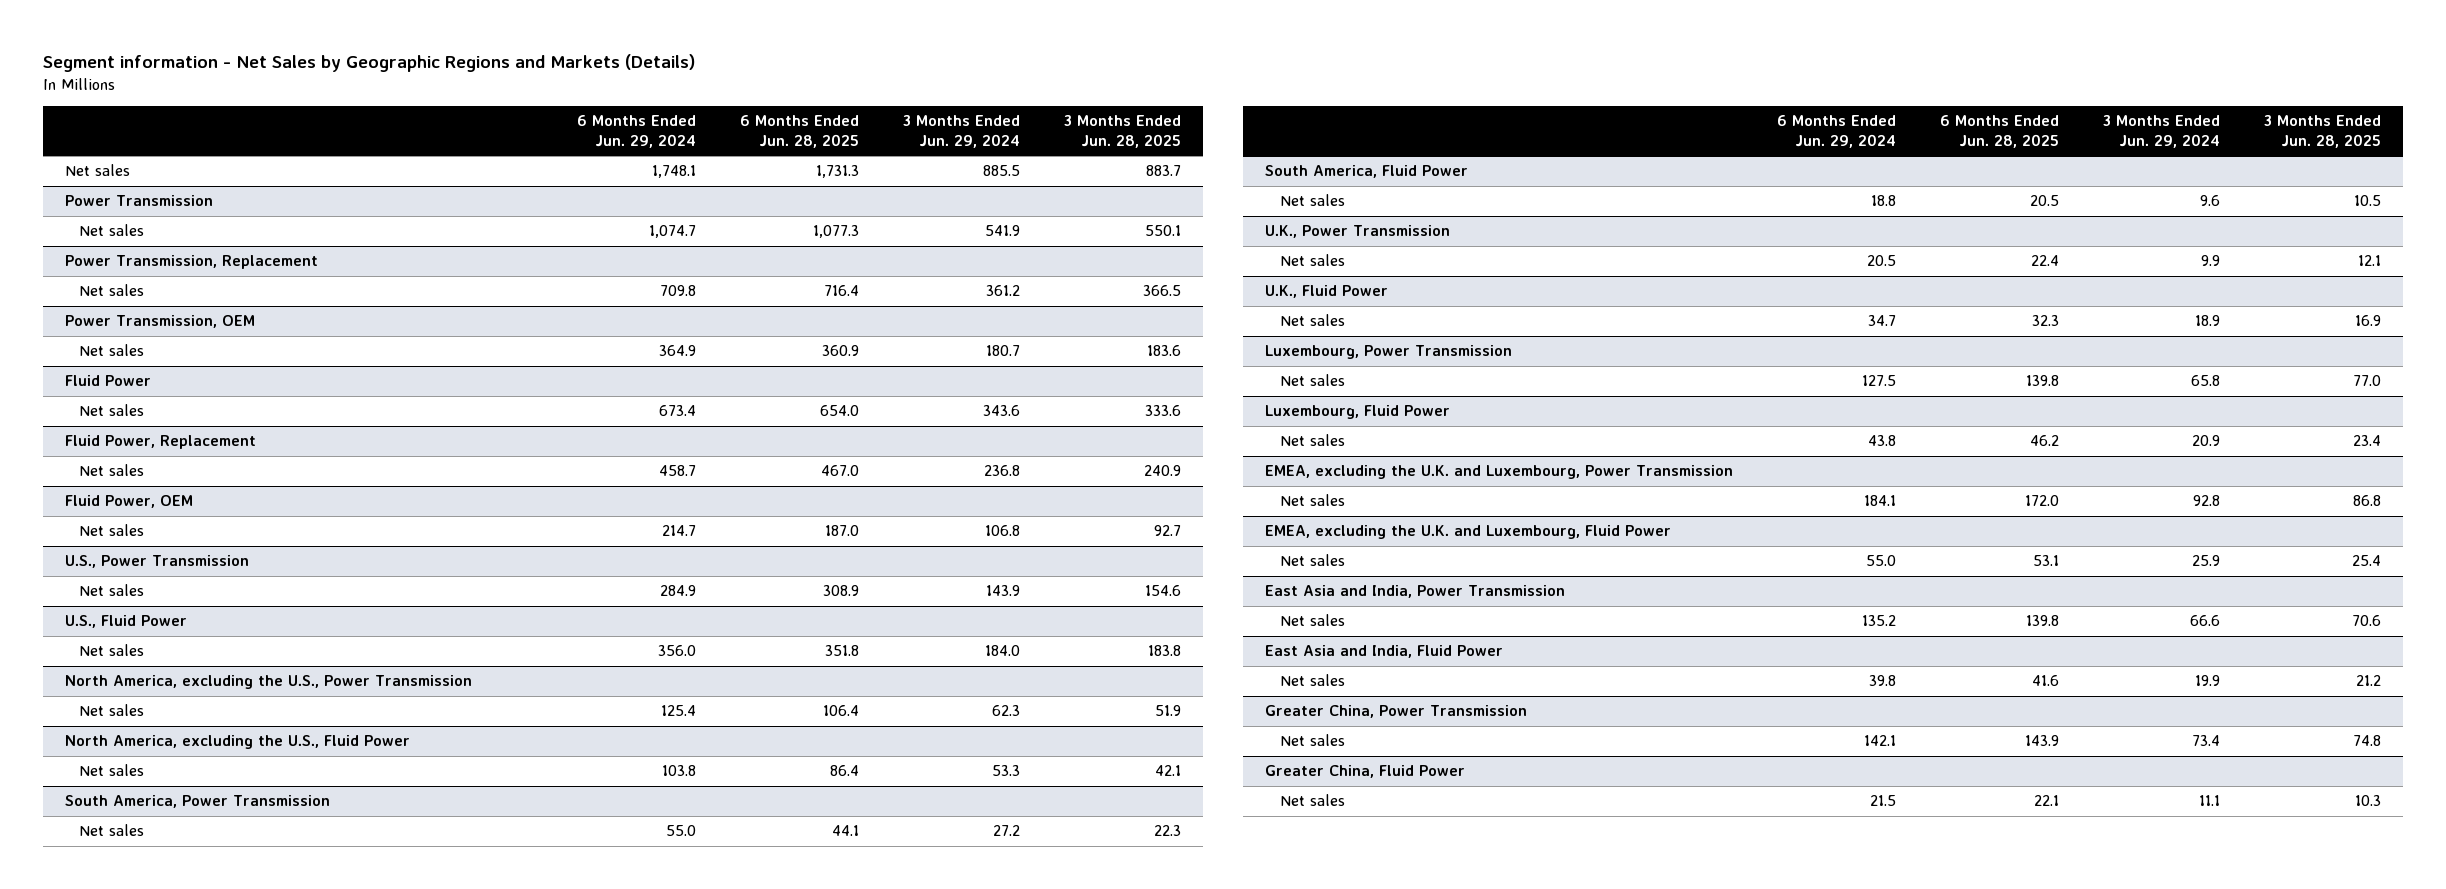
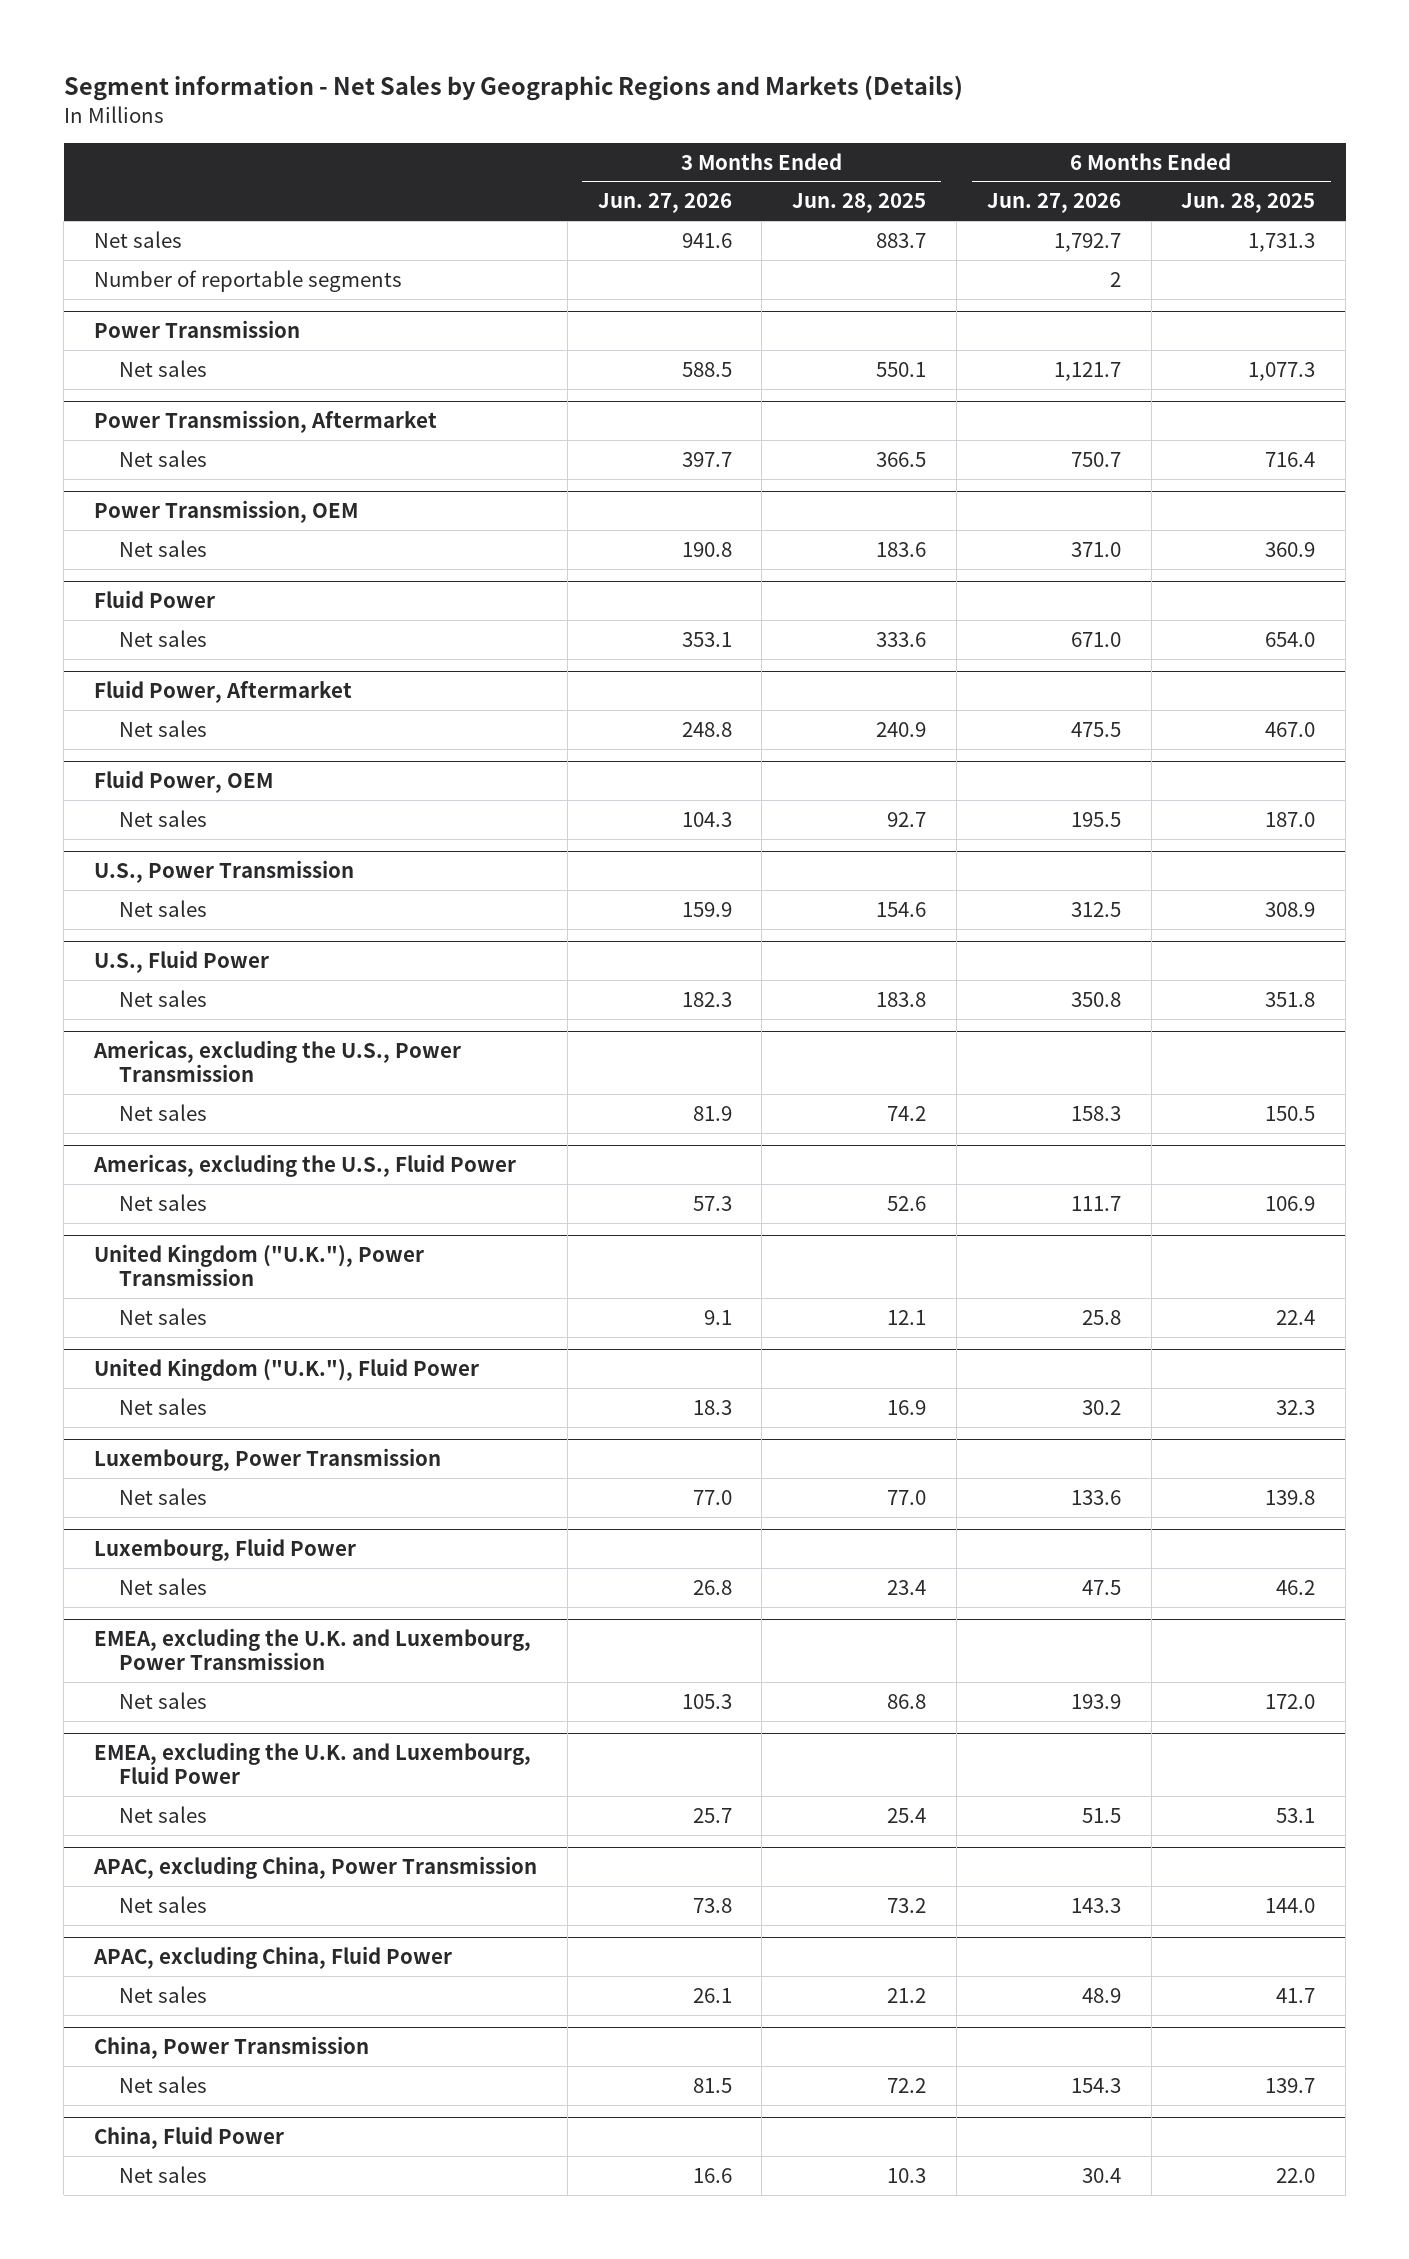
- | 6 Months Ended Jun. 29, 2024 | 6 Months Ended Jun. 28, 2025 | 3 Months Ended Jun. 29, 2024 | 3 Months Ended Jun. 28, 2025
+ | 3 Months Ended Jun. 27, 2026 | 3 Months Ended Jun. 28, 2025 | 6 Months Ended Jun. 27, 2026 | 6 Months Ended Jun. 28, 2025
+ Number of reportable segments | | | 2 |
- Power Transmission, Replacement
+ Power Transmission, Aftermarket
- Fluid Power, Replacement
+ Fluid Power, Aftermarket
- North America, excluding the U.S., Power Transmission
- Net sales | 125.4 | 106.4 | 62.3 | 51.9
- North America, excluding the U.S., Fluid Power
- Net sales | 103.8 | 86.4 | 53.3 | 42.1
- South America, Power Transmission
- Net sales | 55.0 | 44.1 | 27.2 | 22.3
- South America, Fluid Power
- Net sales | 18.8 | 20.5 | 9.6 | 10.5
- U.K., Power Transmission
+ Americas, excluding the U.S., Power Transmission
+ Net sales | 81.9 | 74.2 | 158.3 | 150.5
+ Americas, excluding the U.S., Fluid Power
+ Net sales | 57.3 | 52.6 | 111.7 | 106.9
+ United Kingdom ("U.K."), Power Transmission
- U.K., Fluid Power
+ United Kingdom ("U.K."), Fluid Power
- East Asia and India, Power Transmission
- Net sales | 135.2 | 139.8 | 66.6 | 70.6
- East Asia and India, Fluid Power
- Net sales | 39.8 | 41.6 | 19.9 | 21.2
- Greater China, Power Transmission
- Net sales | 142.1 | 143.9 | 73.4 | 74.8
- Greater China, Fluid Power
- Net sales | 21.5 | 22.1 | 11.1 | 10.3
+ APAC, excluding China, Power Transmission
+ Net sales | 73.8 | 73.2 | 143.3 | 144.0
+ APAC, excluding China, Fluid Power
+ Net sales | 26.1 | 21.2 | 48.9 | 41.7
+ China, Power Transmission
+ Net sales | 81.5 | 72.2 | 154.3 | 139.7
+ China, Fluid Power
+ Net sales | 16.6 | 10.3 | 30.4 | 22.0

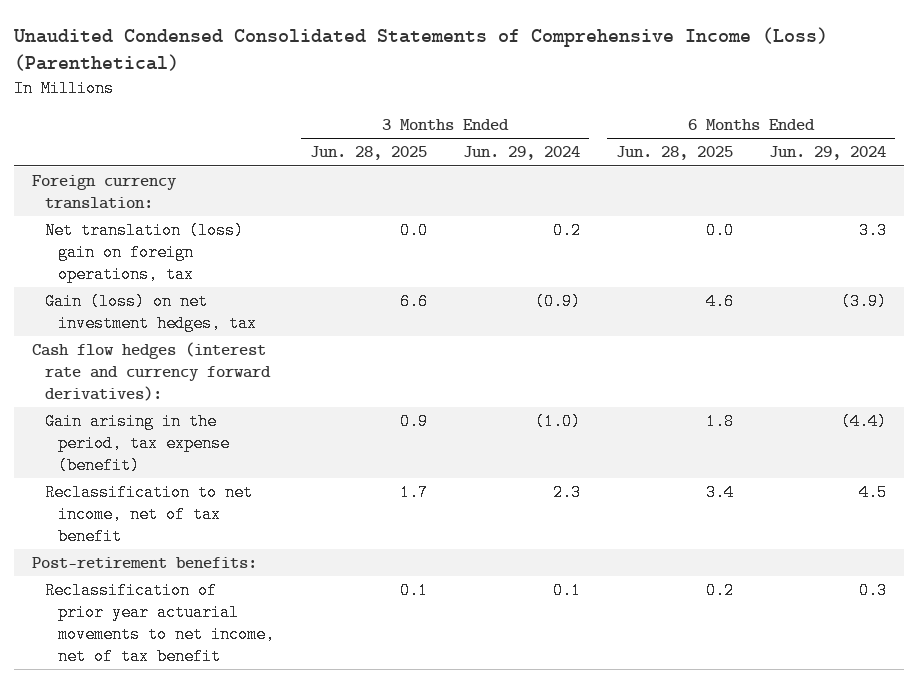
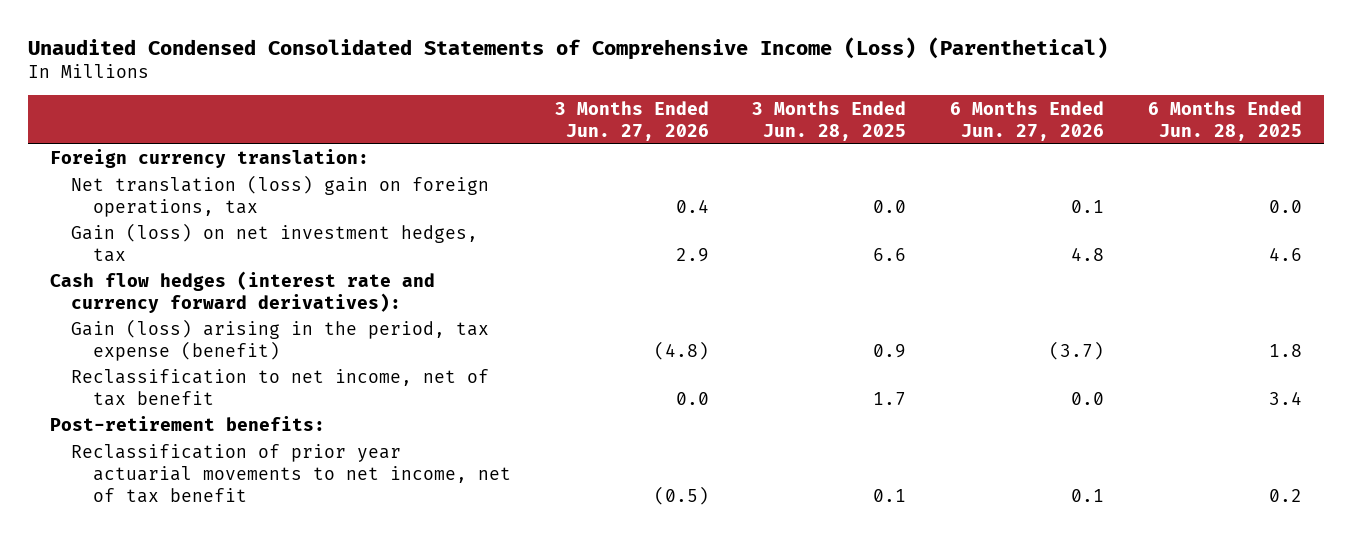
- | 3 Months Ended Jun. 28, 2025 | 3 Months Ended Jun. 29, 2024 | 6 Months Ended Jun. 28, 2025 | 6 Months Ended Jun. 29, 2024
+ | 3 Months Ended Jun. 27, 2026 | 3 Months Ended Jun. 28, 2025 | 6 Months Ended Jun. 27, 2026 | 6 Months Ended Jun. 28, 2025
- Gain arising in the period, tax expense (benefit) | 0.9 | (1.0) | 1.8 | (4.4)
+ Gain (loss) arising in the period, tax expense (benefit) | (4.8) | 0.9 | (3.7) | 1.8

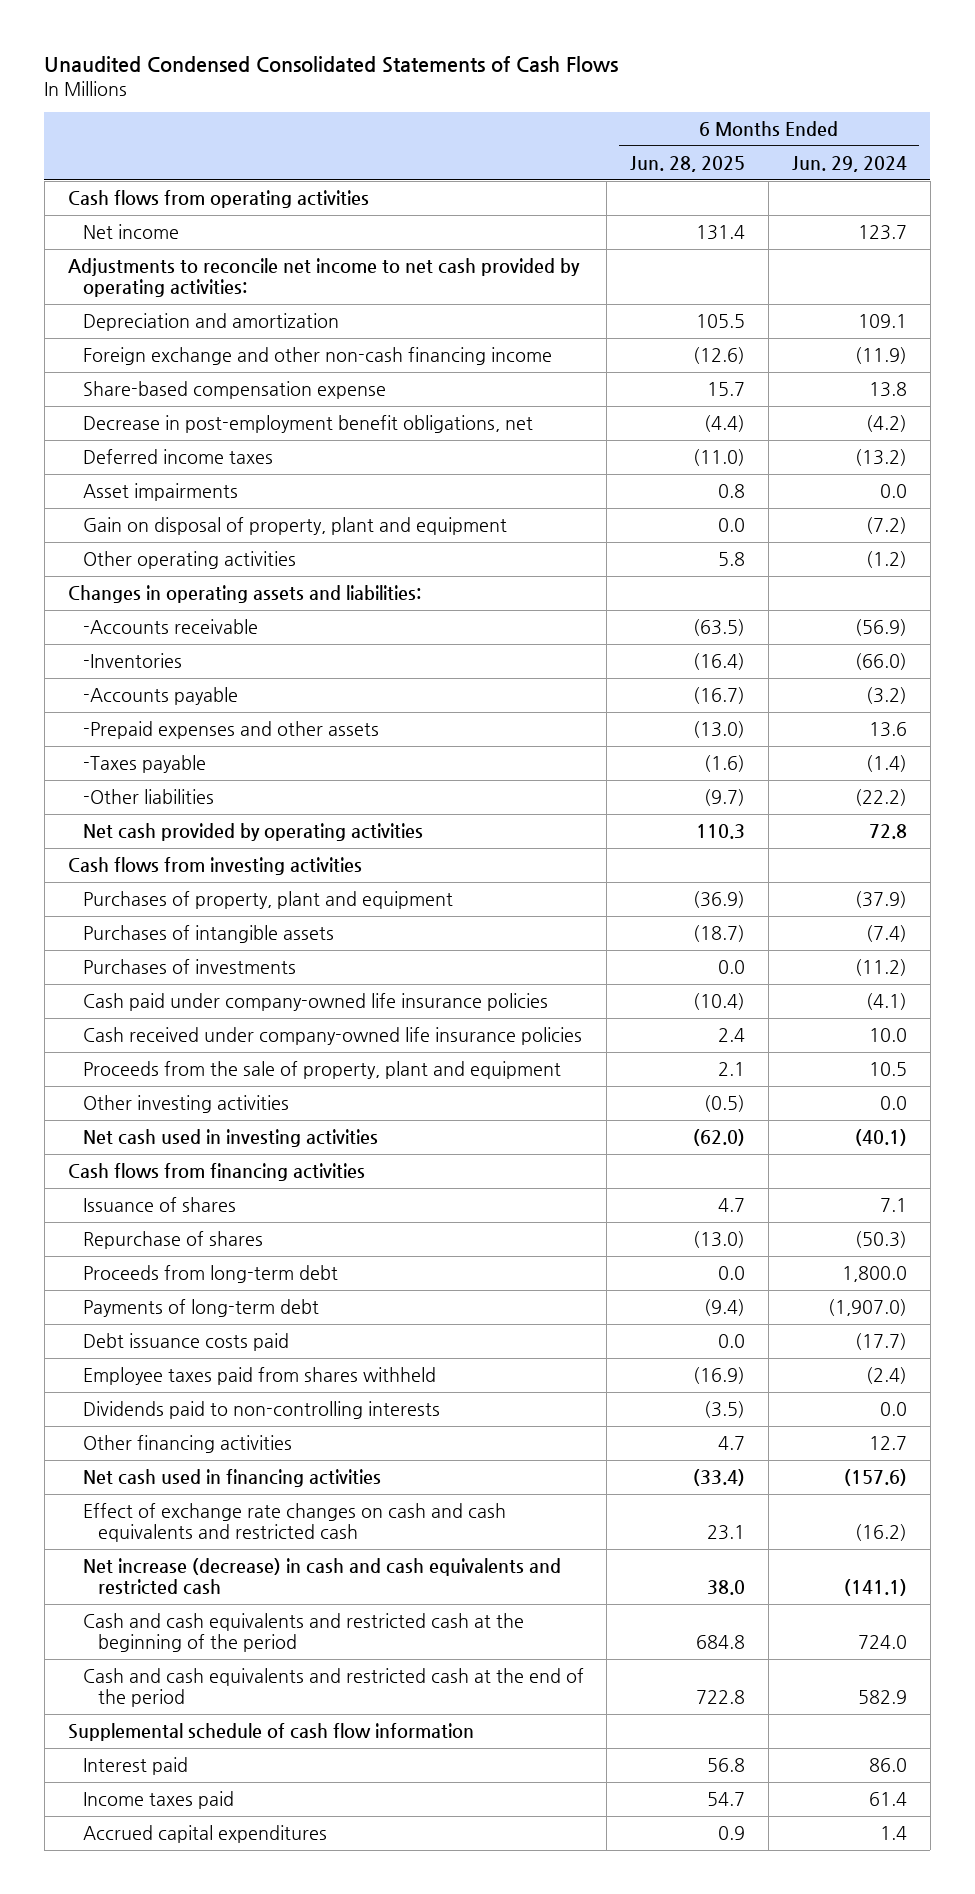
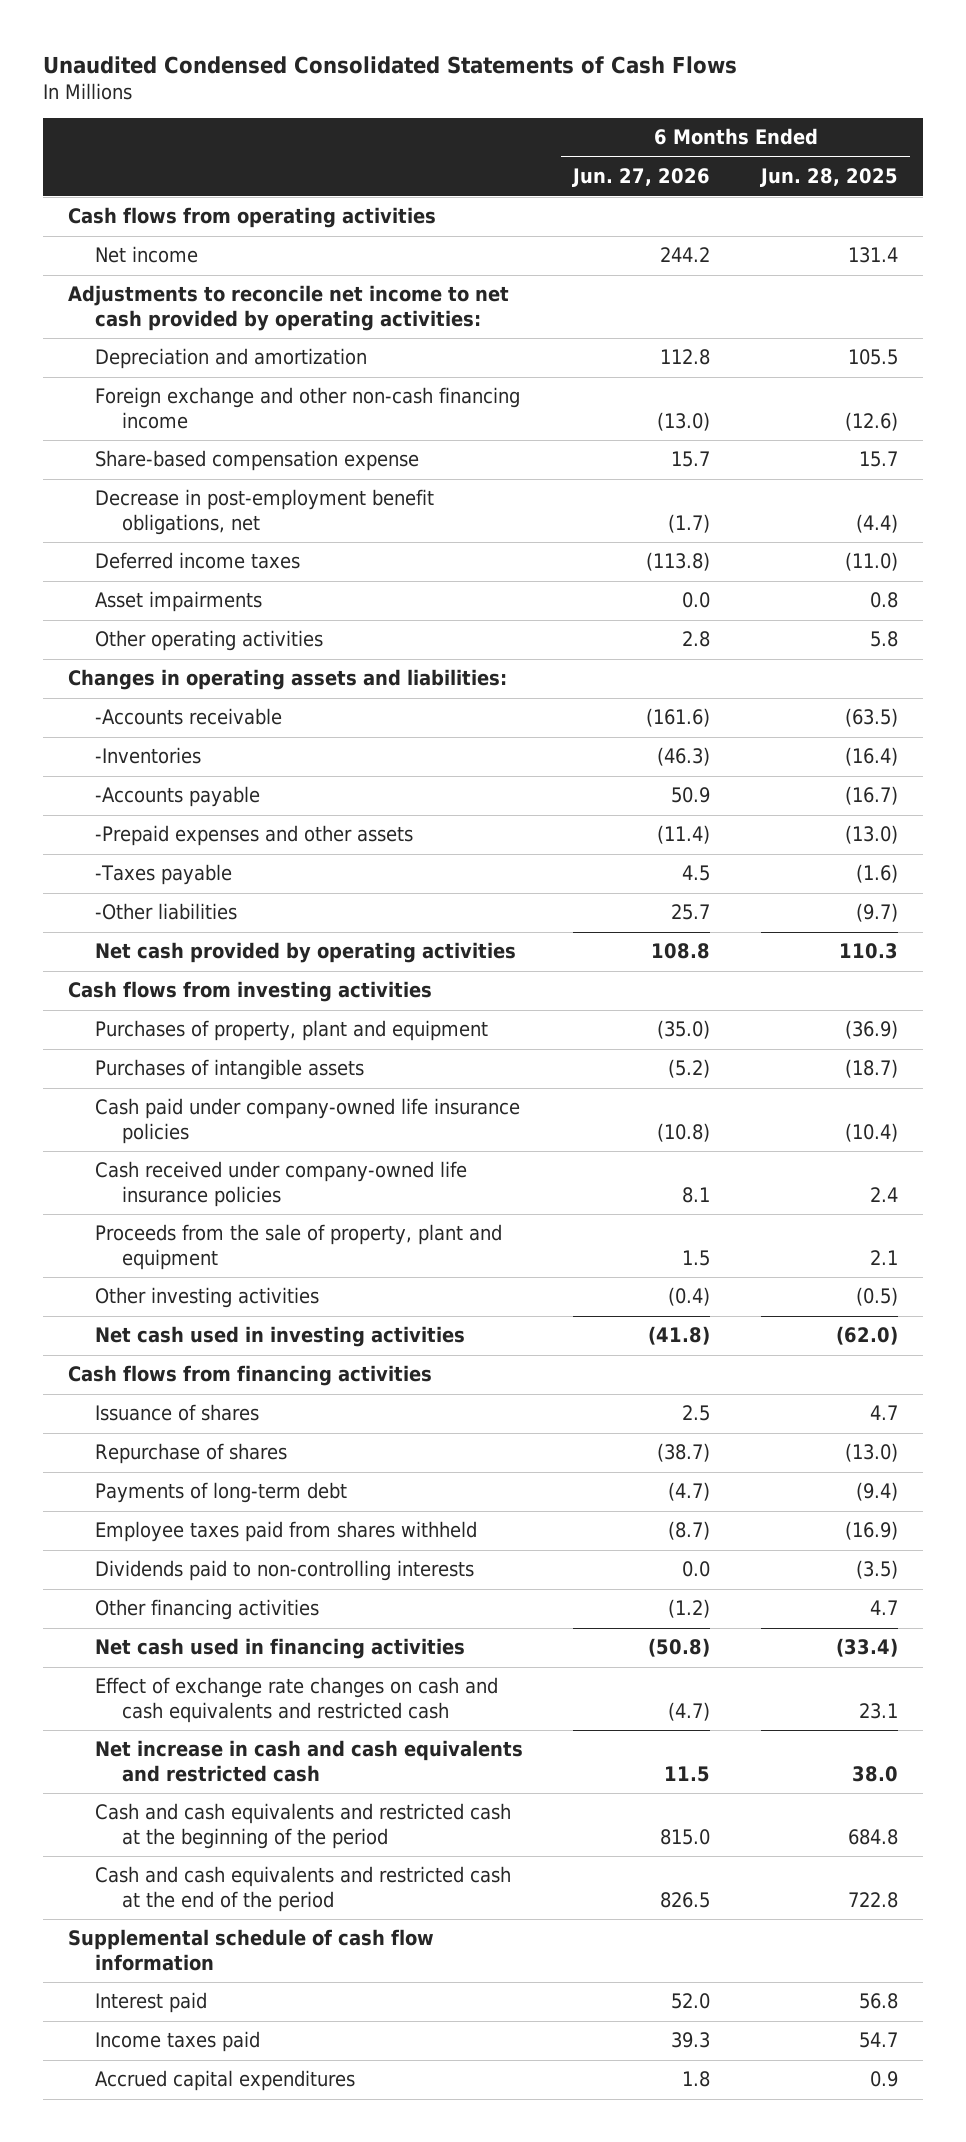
- | 6 Months Ended Jun. 28, 2025 | 6 Months Ended Jun. 29, 2024
+ | 6 Months Ended Jun. 27, 2026 | 6 Months Ended Jun. 28, 2025
- Gain on disposal of property, plant and equipment | 0.0 | (7.2)
- Purchases of investments | 0.0 | (11.2)
- Proceeds from long-term debt | 0.0 | 1,800.0
- Debt issuance costs paid | 0.0 | (17.7)
- Net increase (decrease) in cash and cash equivalents and restricted cash | 38.0 | (141.1)
+ Net increase in cash and cash equivalents and restricted cash | 11.5 | 38.0

